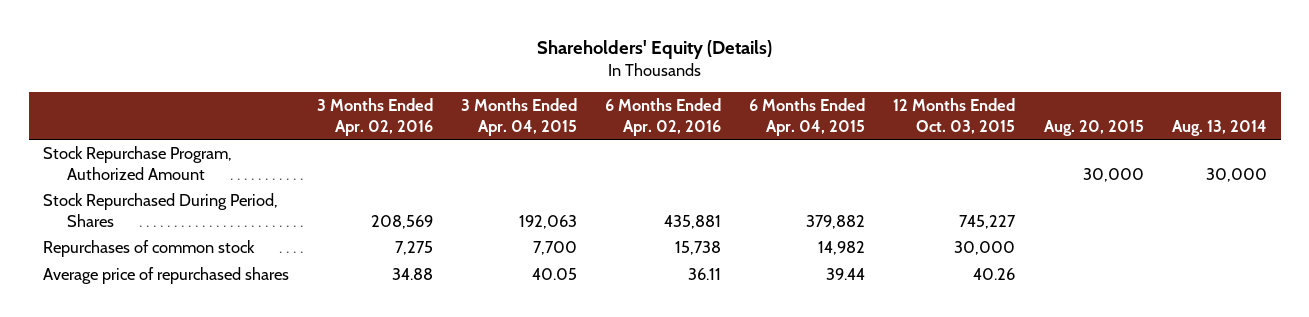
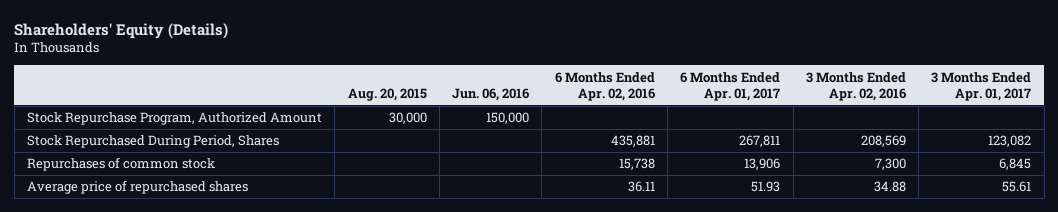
- | 3 Months Ended Apr. 02, 2016 | 3 Months Ended Apr. 04, 2015 | 6 Months Ended Apr. 02, 2016 | 6 Months Ended Apr. 04, 2015 | 12 Months Ended Oct. 03, 2015 | Aug. 20, 2015 | Aug. 13, 2014
+ | Aug. 20, 2015 | Jun. 06, 2016 | 6 Months Ended Apr. 02, 2016 | 6 Months Ended Apr. 01, 2017 | 3 Months Ended Apr. 02, 2016 | 3 Months Ended Apr. 01, 2017
- Repurchases of common stock | 7,275 | 7,700 | 15,738 | 14,982 | 30,000 | |
+ Repurchases of common stock | | | 15,738 | 13,906 | 7,300 | 6,845

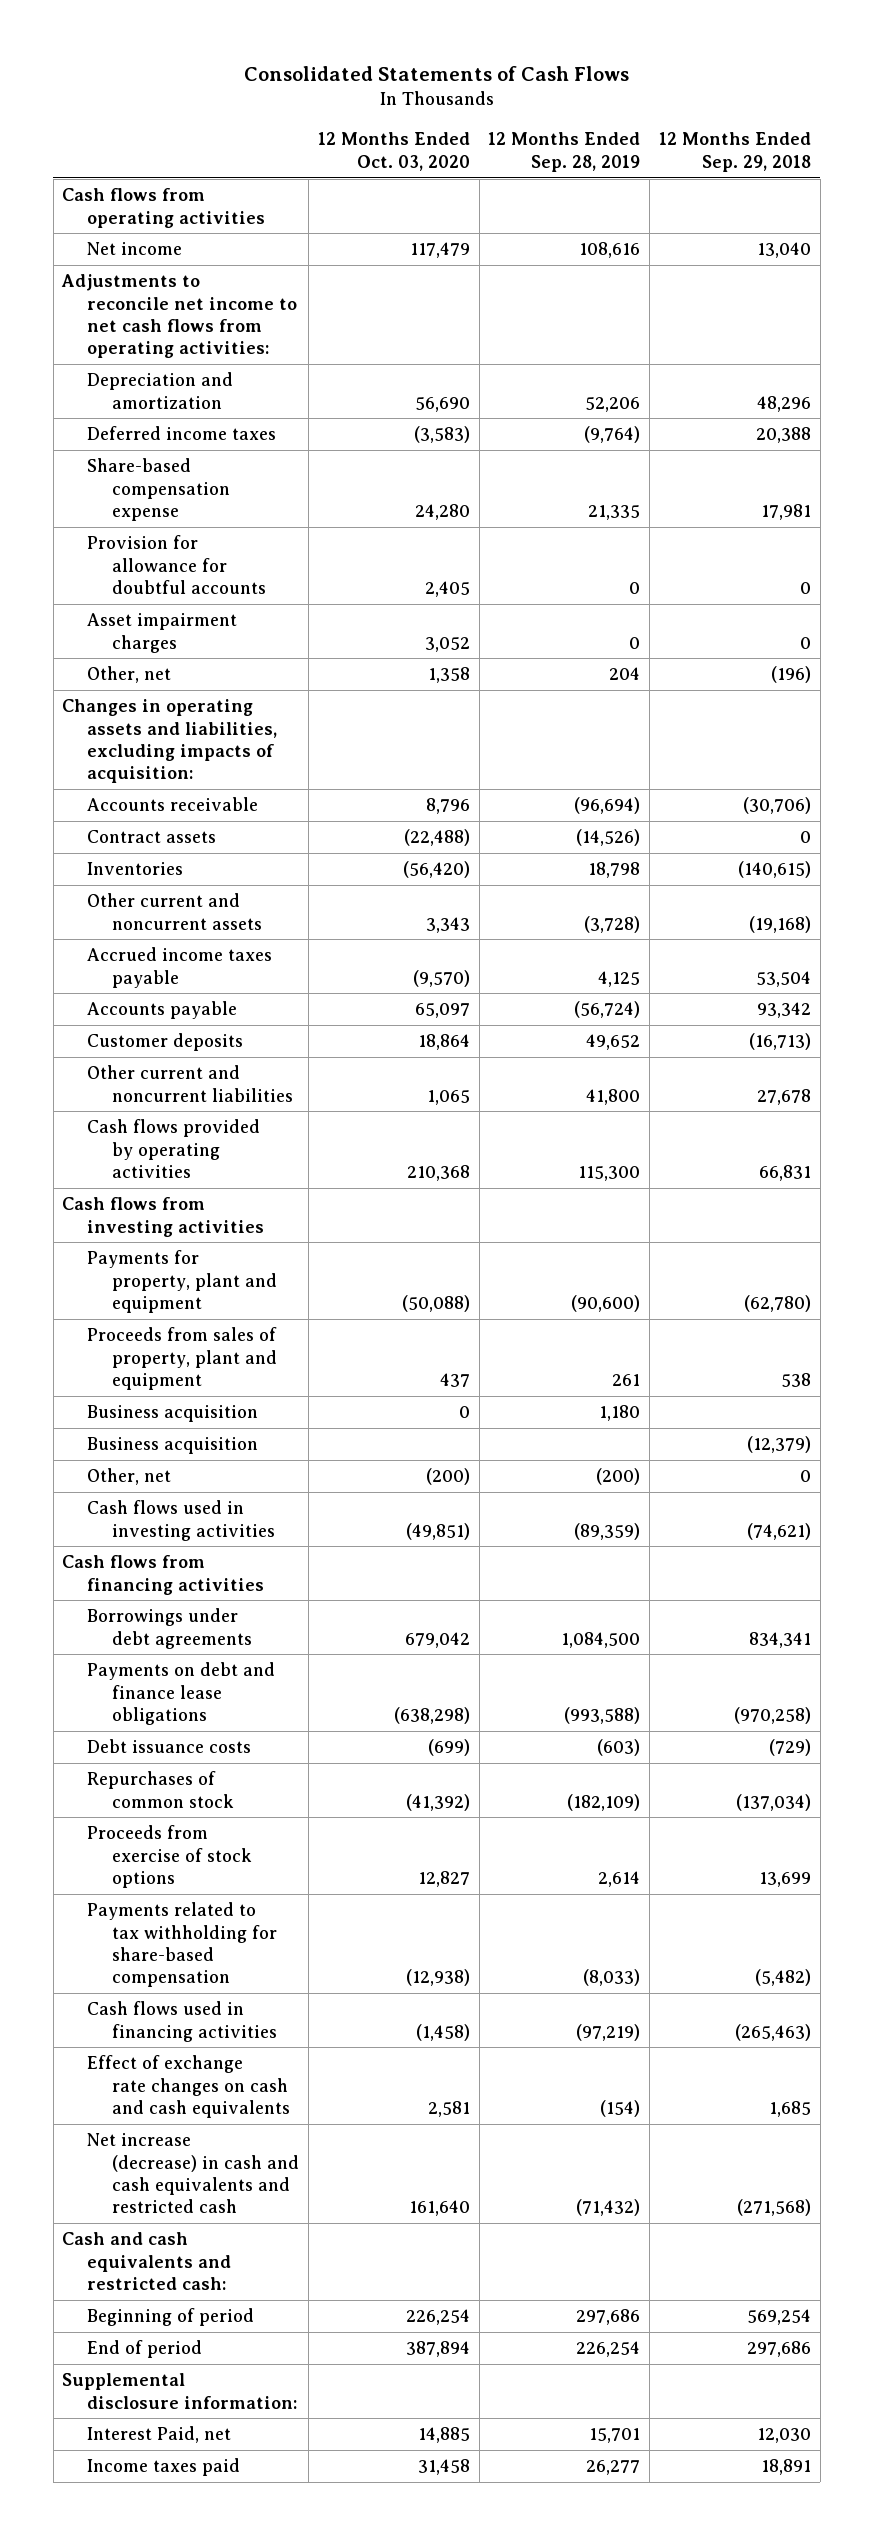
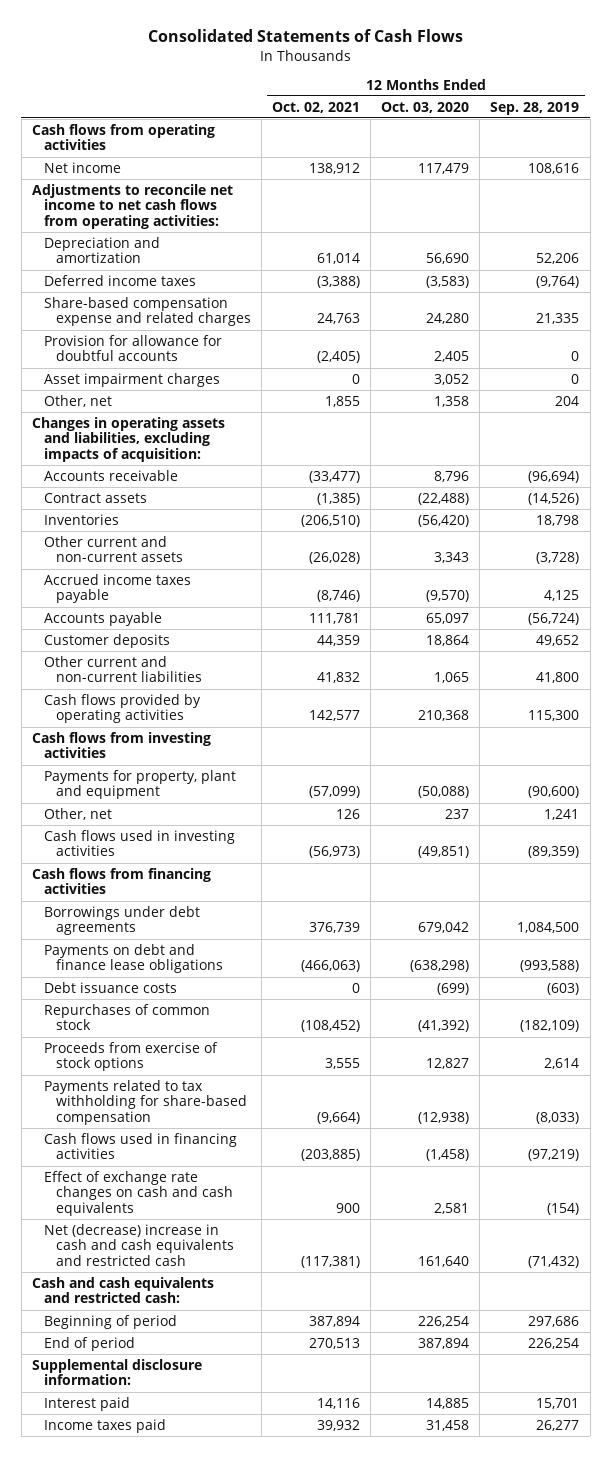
- | 12 Months Ended Oct. 03, 2020 | 12 Months Ended Sep. 28, 2019 | 12 Months Ended Sep. 29, 2018
+ | 12 Months Ended Oct. 02, 2021 | 12 Months Ended Oct. 03, 2020 | 12 Months Ended Sep. 28, 2019
- Share-based compensation expense | 24,280 | 21,335 | 17,981
+ Share-based compensation expense and related charges | 24,763 | 24,280 | 21,335
- Other current and noncurrent assets | 3,343 | (3,728) | (19,168)
+ Other current and non-current assets | (26,028) | 3,343 | (3,728)
- Other current and noncurrent liabilities | 1,065 | 41,800 | 27,678
+ Other current and non-current liabilities | 41,832 | 1,065 | 41,800
- Proceeds from sales of property, plant and equipment | 437 | 261 | 538
- Business acquisition | 0 | 1,180 |
- Business acquisition | | | (12,379)
- Other, net | (200) | (200) | 0
+ Other, net | 126 | 237 | 1,241
- Net increase (decrease) in cash and cash equivalents and restricted cash | 161,640 | (71,432) | (271,568)
+ Net (decrease) increase in cash and cash equivalents and restricted cash | (117,381) | 161,640 | (71,432)
- Interest Paid, net | 14,885 | 15,701 | 12,030
+ Interest paid | 14,116 | 14,885 | 15,701

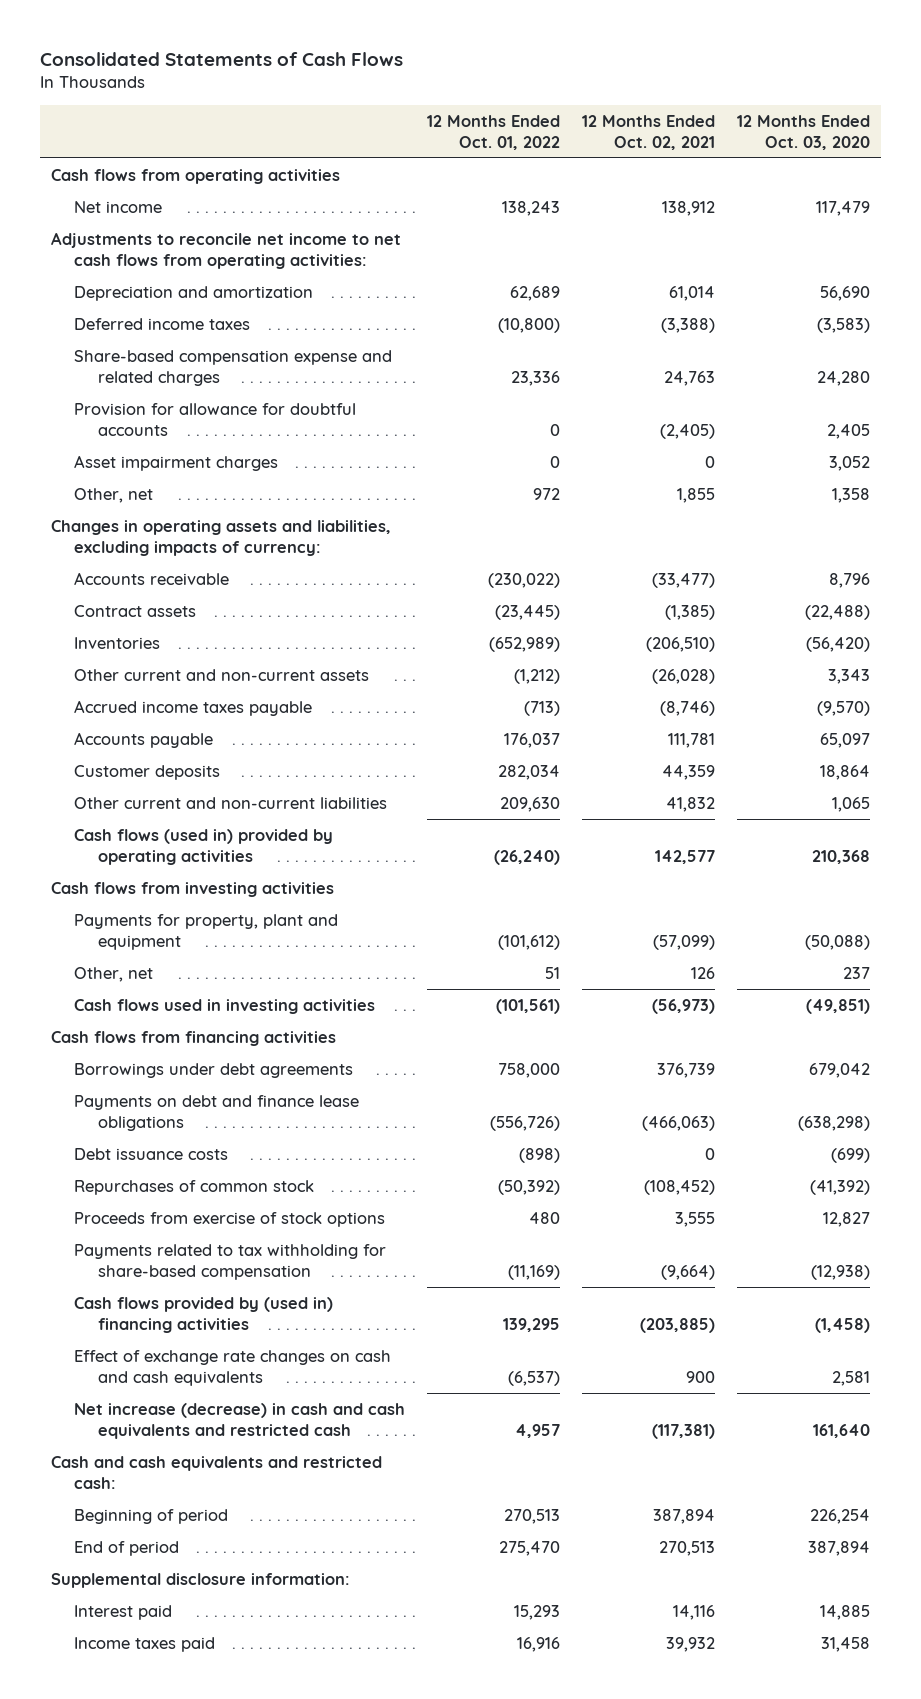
- | 12 Months Ended Oct. 02, 2021 | 12 Months Ended Oct. 03, 2020 | 12 Months Ended Sep. 28, 2019
+ | 12 Months Ended Oct. 01, 2022 | 12 Months Ended Oct. 02, 2021 | 12 Months Ended Oct. 03, 2020
- Changes in operating assets and liabilities, excluding impacts of acquisition:
+ Changes in operating assets and liabilities, excluding impacts of currency:
- Cash flows provided by operating activities | 142,577 | 210,368 | 115,300
+ Cash flows (used in) provided by operating activities | (26,240) | 142,577 | 210,368
- Cash flows used in financing activities | (203,885) | (1,458) | (97,219)
+ Cash flows provided by (used in) financing activities | 139,295 | (203,885) | (1,458)
- Net (decrease) increase in cash and cash equivalents and restricted cash | (117,381) | 161,640 | (71,432)
+ Net increase (decrease) in cash and cash equivalents and restricted cash | 4,957 | (117,381) | 161,640

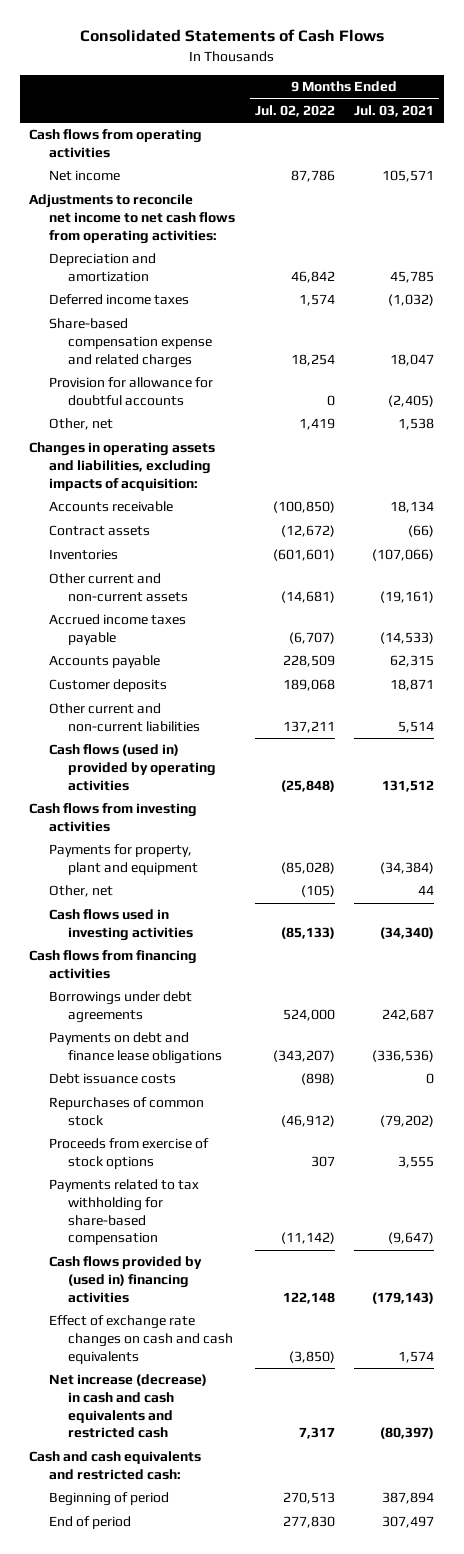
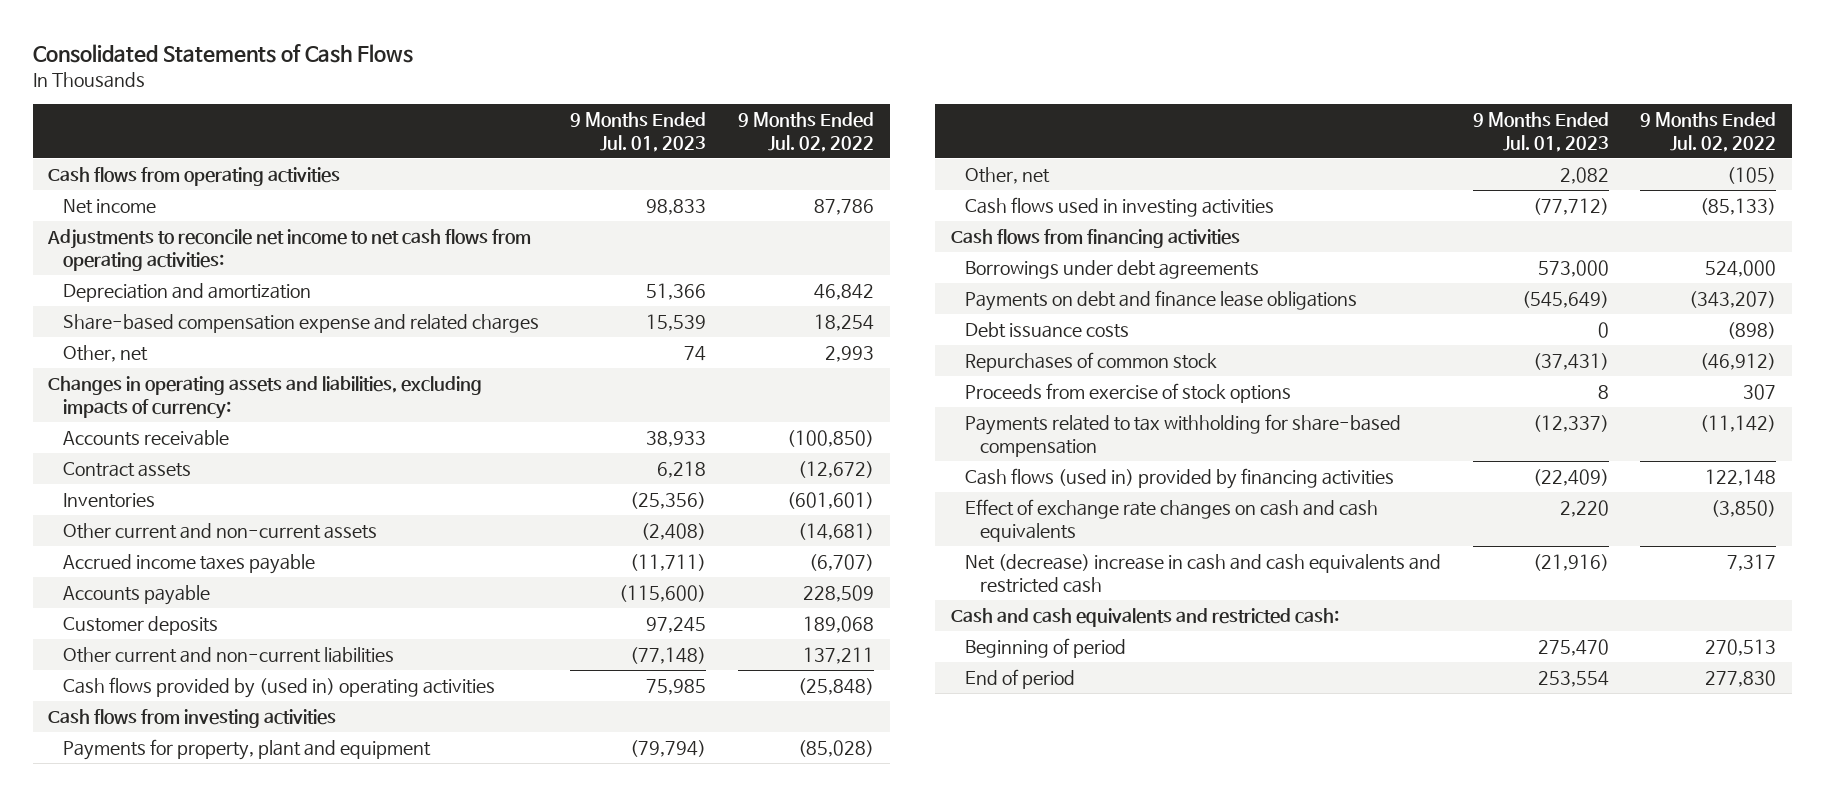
- | 9 Months Ended Jul. 02, 2022 | 9 Months Ended Jul. 03, 2021
+ | 9 Months Ended Jul. 01, 2023 | 9 Months Ended Jul. 02, 2022
- Deferred income taxes | 1,574 | (1,032)
- Provision for allowance for doubtful accounts | 0 | (2,405)
- Other, net | 1,419 | 1,538
- Changes in operating assets and liabilities, excluding impacts of acquisition:
+ Other, net | 74 | 2,993
+ Changes in operating assets and liabilities, excluding impacts of currency:
- Cash flows (used in) provided by operating activities | (25,848) | 131,512
+ Cash flows provided by (used in) operating activities | 75,985 | (25,848)
- Cash flows provided by (used in) financing activities | 122,148 | (179,143)
+ Cash flows (used in) provided by financing activities | (22,409) | 122,148
- Net increase (decrease) in cash and cash equivalents and restricted cash | 7,317 | (80,397)
+ Net (decrease) increase in cash and cash equivalents and restricted cash | (21,916) | 7,317

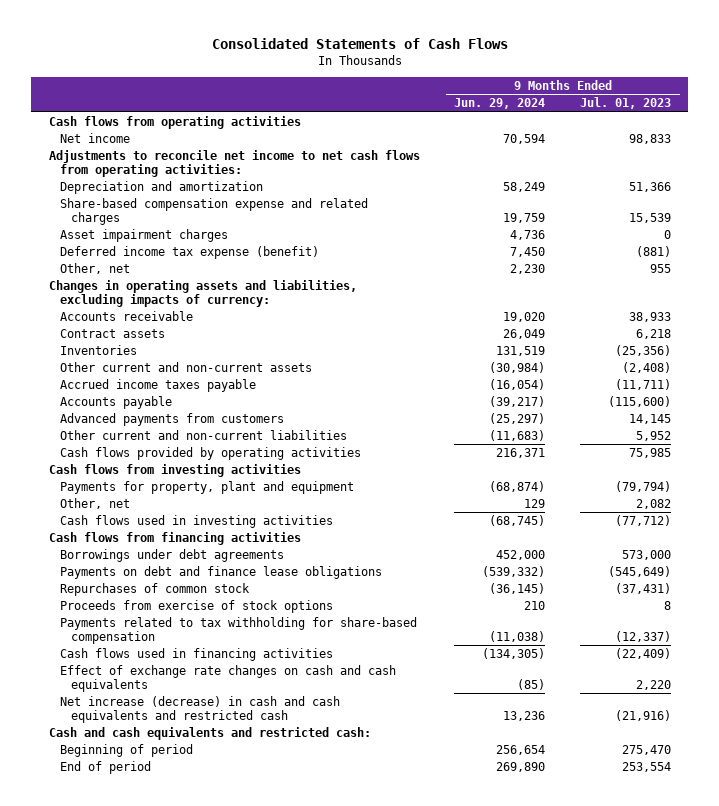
- | 9 Months Ended Jul. 01, 2023 | 9 Months Ended Jul. 02, 2022
+ | 9 Months Ended Jun. 29, 2024 | 9 Months Ended Jul. 01, 2023
- Other, net | 74 | 2,993
+ Asset impairment charges | 4,736 | 0
+ Deferred income tax expense (benefit) | 7,450 | (881)
+ Other, net | 2,230 | 955
- Customer deposits | 97,245 | 189,068
- Other current and non-current liabilities | (77,148) | 137,211
- Cash flows provided by (used in) operating activities | 75,985 | (25,848)
+ Advanced payments from customers | (25,297) | 14,145
+ Other current and non-current liabilities | (11,683) | 5,952
+ Cash flows provided by operating activities | 216,371 | 75,985
- Debt issuance costs | 0 | (898)
- Cash flows (used in) provided by financing activities | (22,409) | 122,148
+ Cash flows used in financing activities | (134,305) | (22,409)
- Net (decrease) increase in cash and cash equivalents and restricted cash | (21,916) | 7,317
+ Net increase (decrease) in cash and cash equivalents and restricted cash | 13,236 | (21,916)

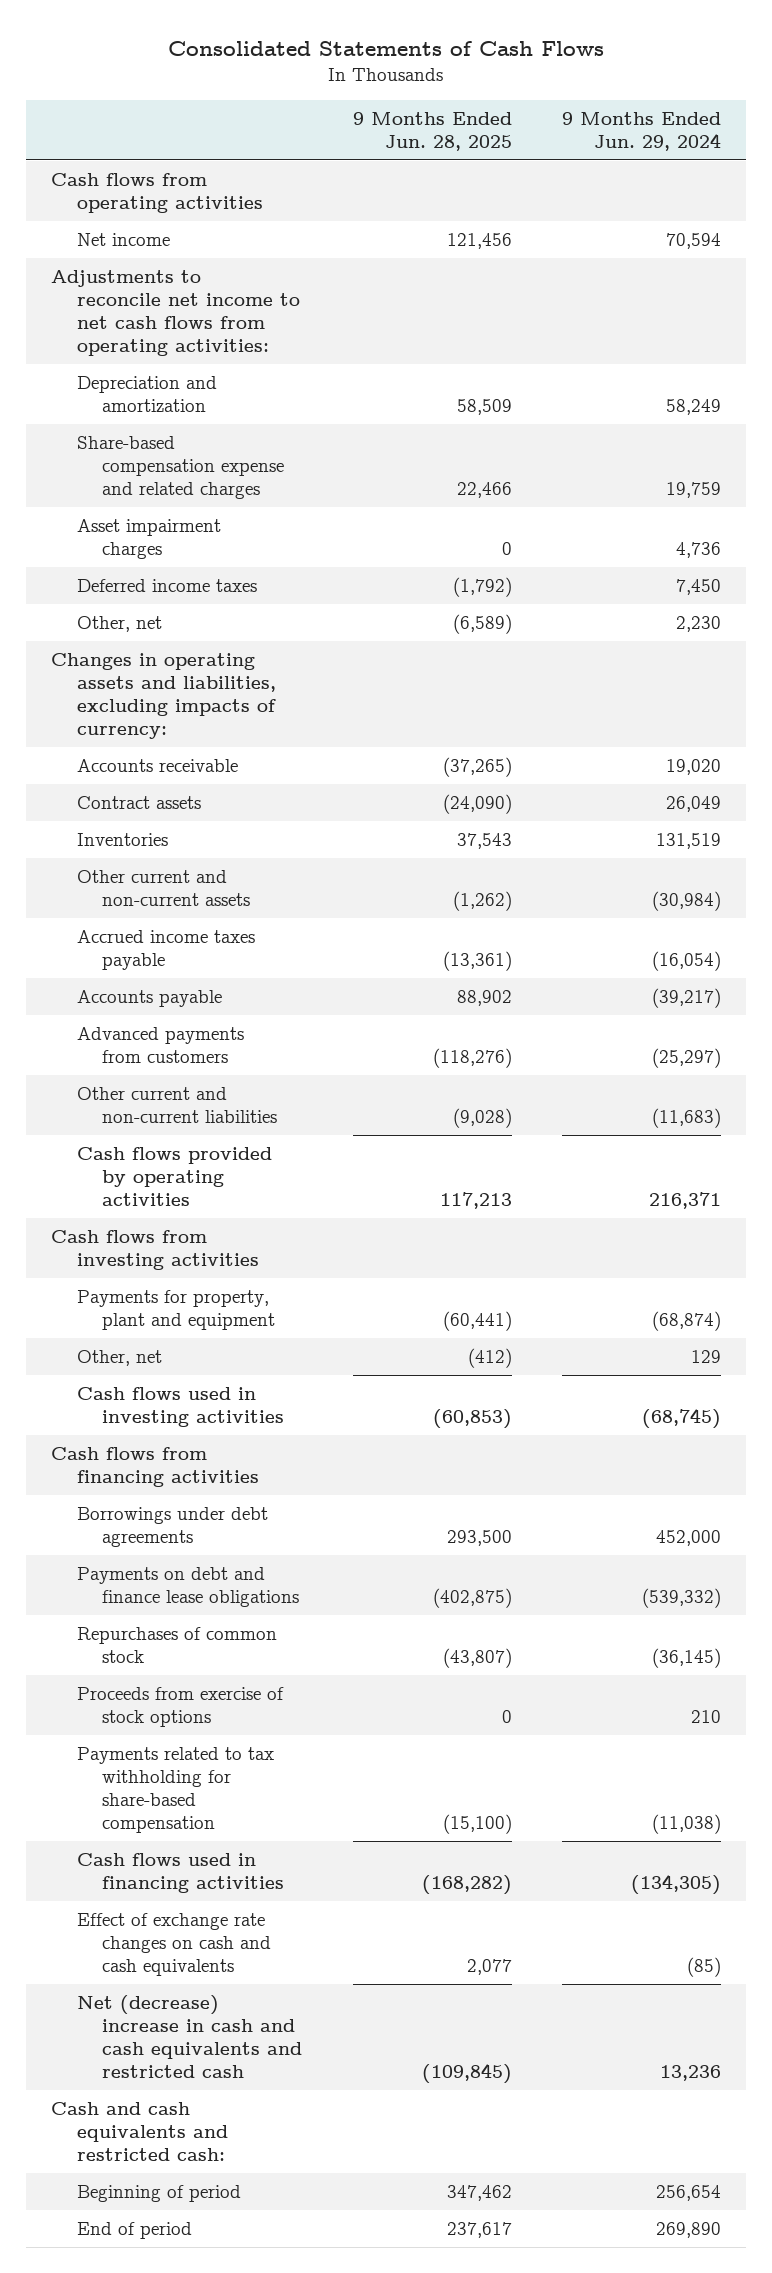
- | 9 Months Ended Jun. 29, 2024 | 9 Months Ended Jul. 01, 2023
+ | 9 Months Ended Jun. 28, 2025 | 9 Months Ended Jun. 29, 2024
- Deferred income tax expense (benefit) | 7,450 | (881)
+ Deferred income taxes | (1,792) | 7,450
- Net increase (decrease) in cash and cash equivalents and restricted cash | 13,236 | (21,916)
+ Net (decrease) increase in cash and cash equivalents and restricted cash | (109,845) | 13,236

